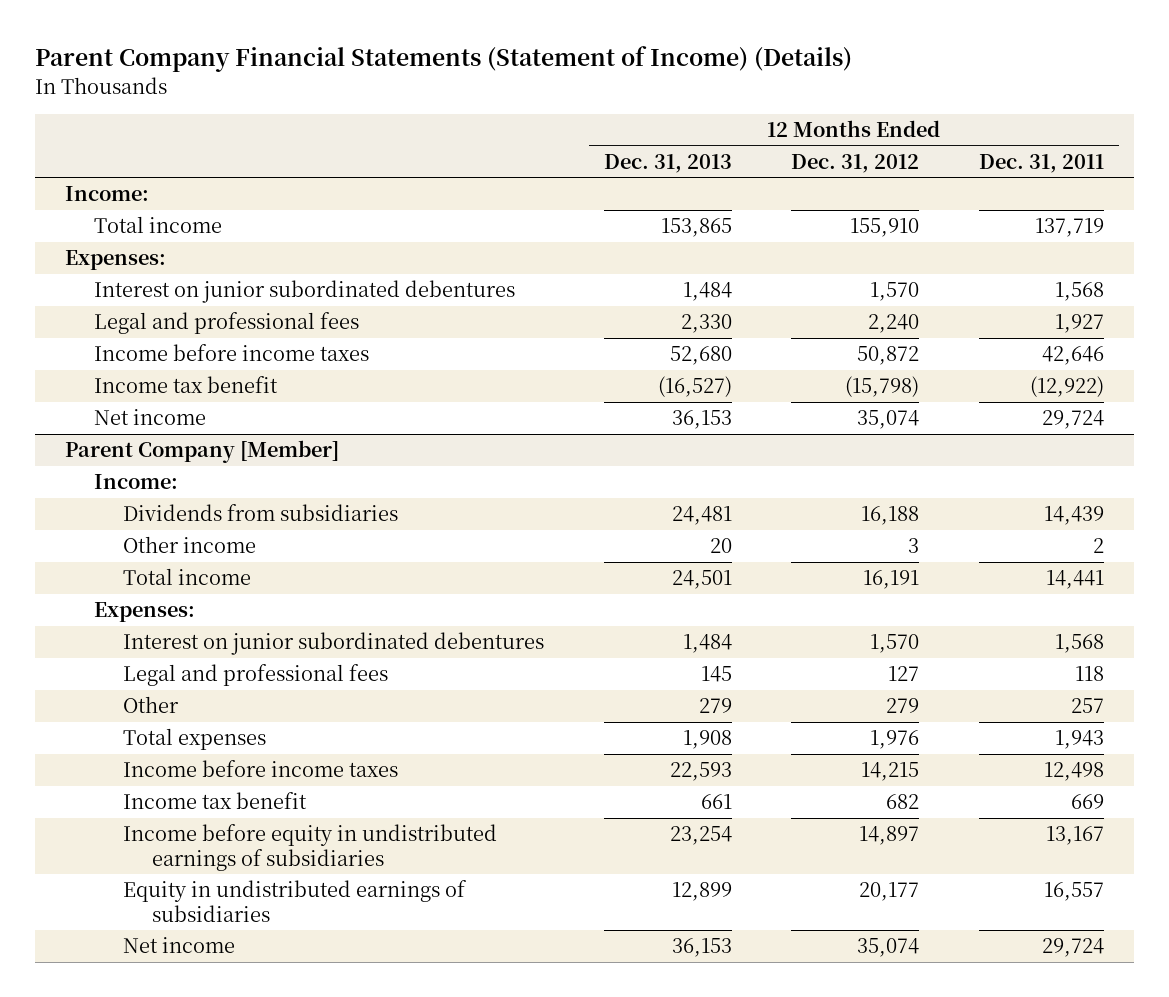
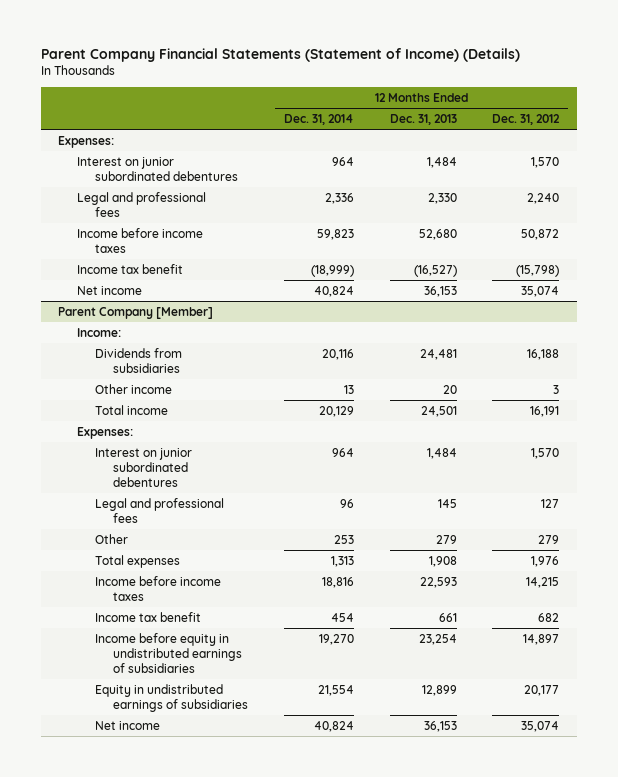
- | 12 Months Ended Dec. 31, 2013 | 12 Months Ended Dec. 31, 2012 | 12 Months Ended Dec. 31, 2011
+ | 12 Months Ended Dec. 31, 2014 | 12 Months Ended Dec. 31, 2013 | 12 Months Ended Dec. 31, 2012
- Income:
- Total income | 153,865 | 155,910 | 137,719

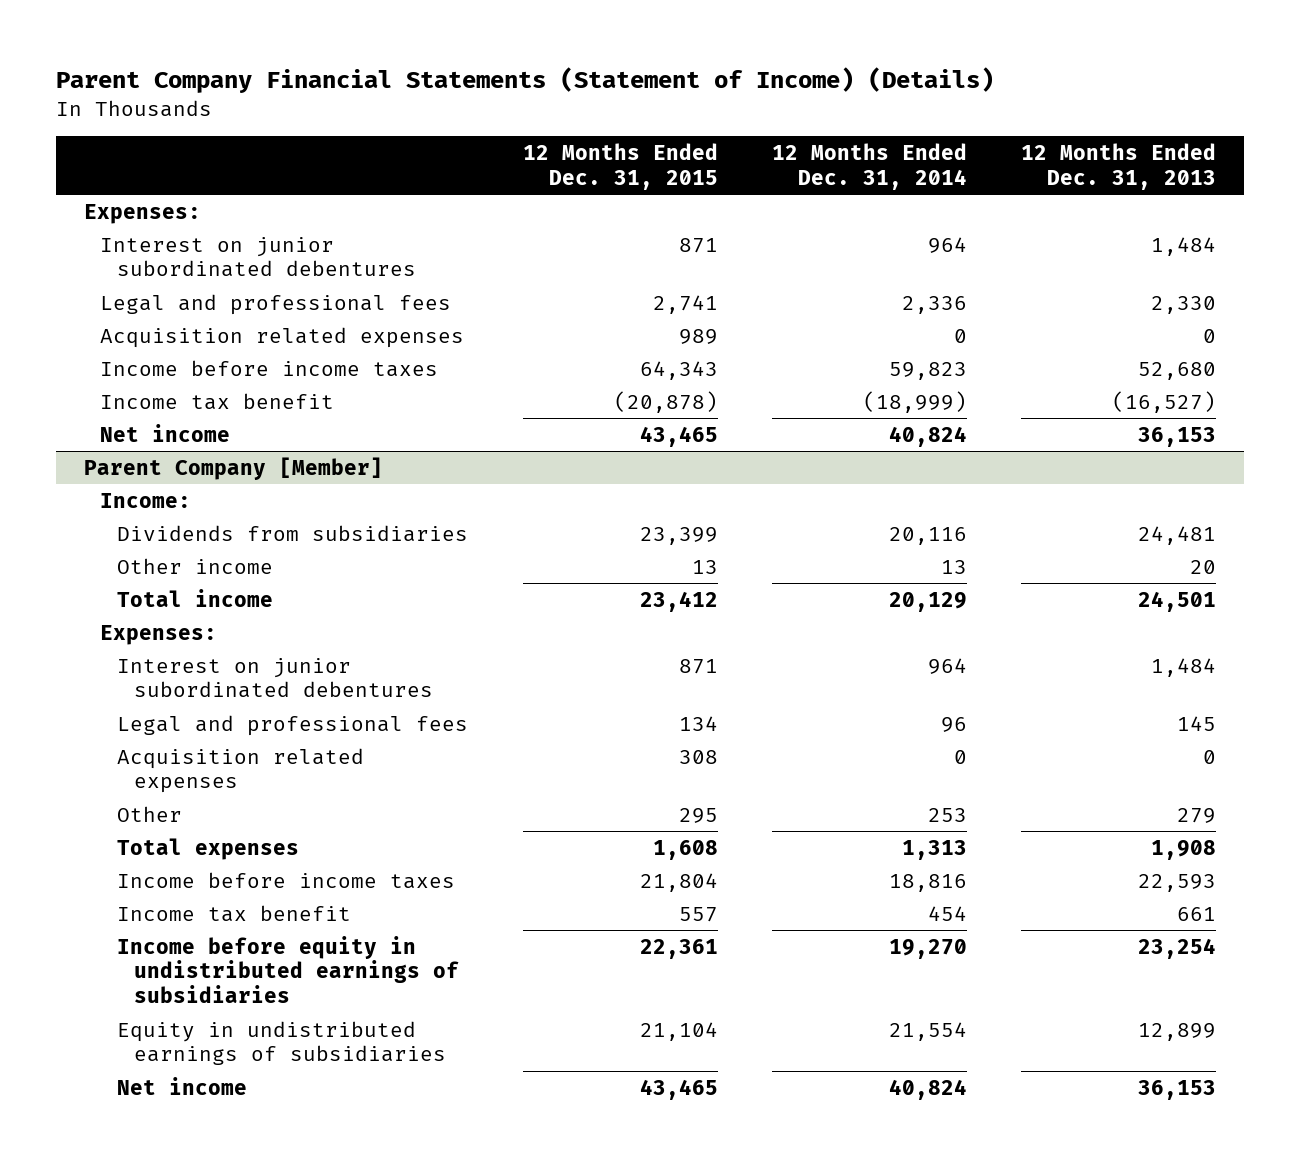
- | 12 Months Ended Dec. 31, 2014 | 12 Months Ended Dec. 31, 2013 | 12 Months Ended Dec. 31, 2012
+ | 12 Months Ended Dec. 31, 2015 | 12 Months Ended Dec. 31, 2014 | 12 Months Ended Dec. 31, 2013
+ Acquisition related expenses | 989 | 0 | 0
@ Parent Company [Member]
+ Acquisition related expenses | 308 | 0 | 0

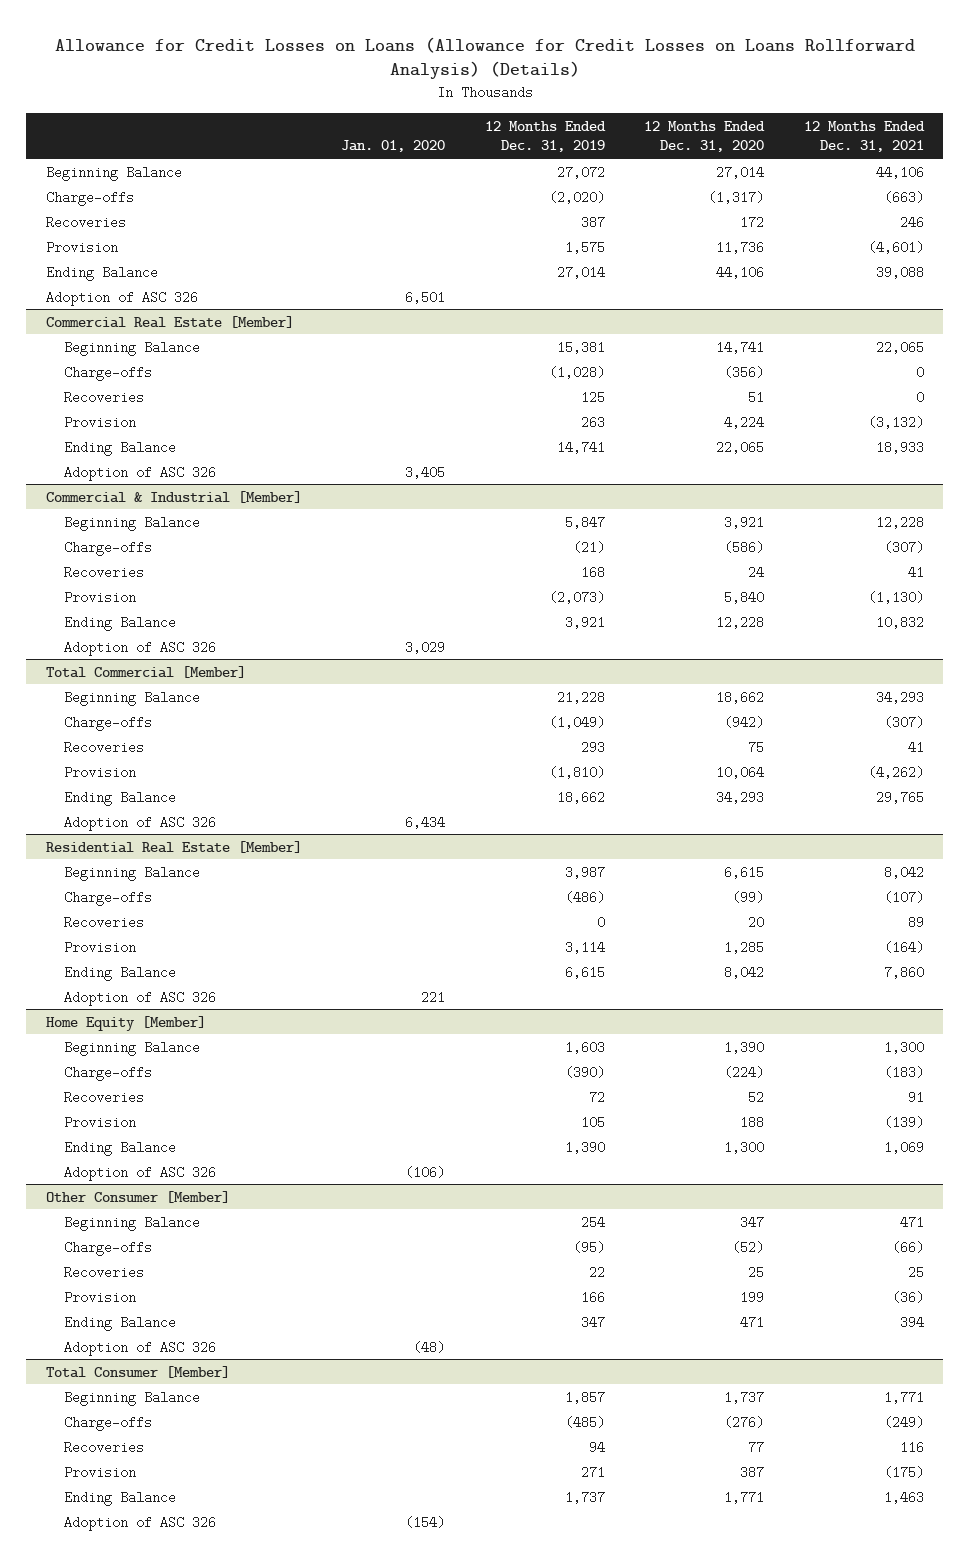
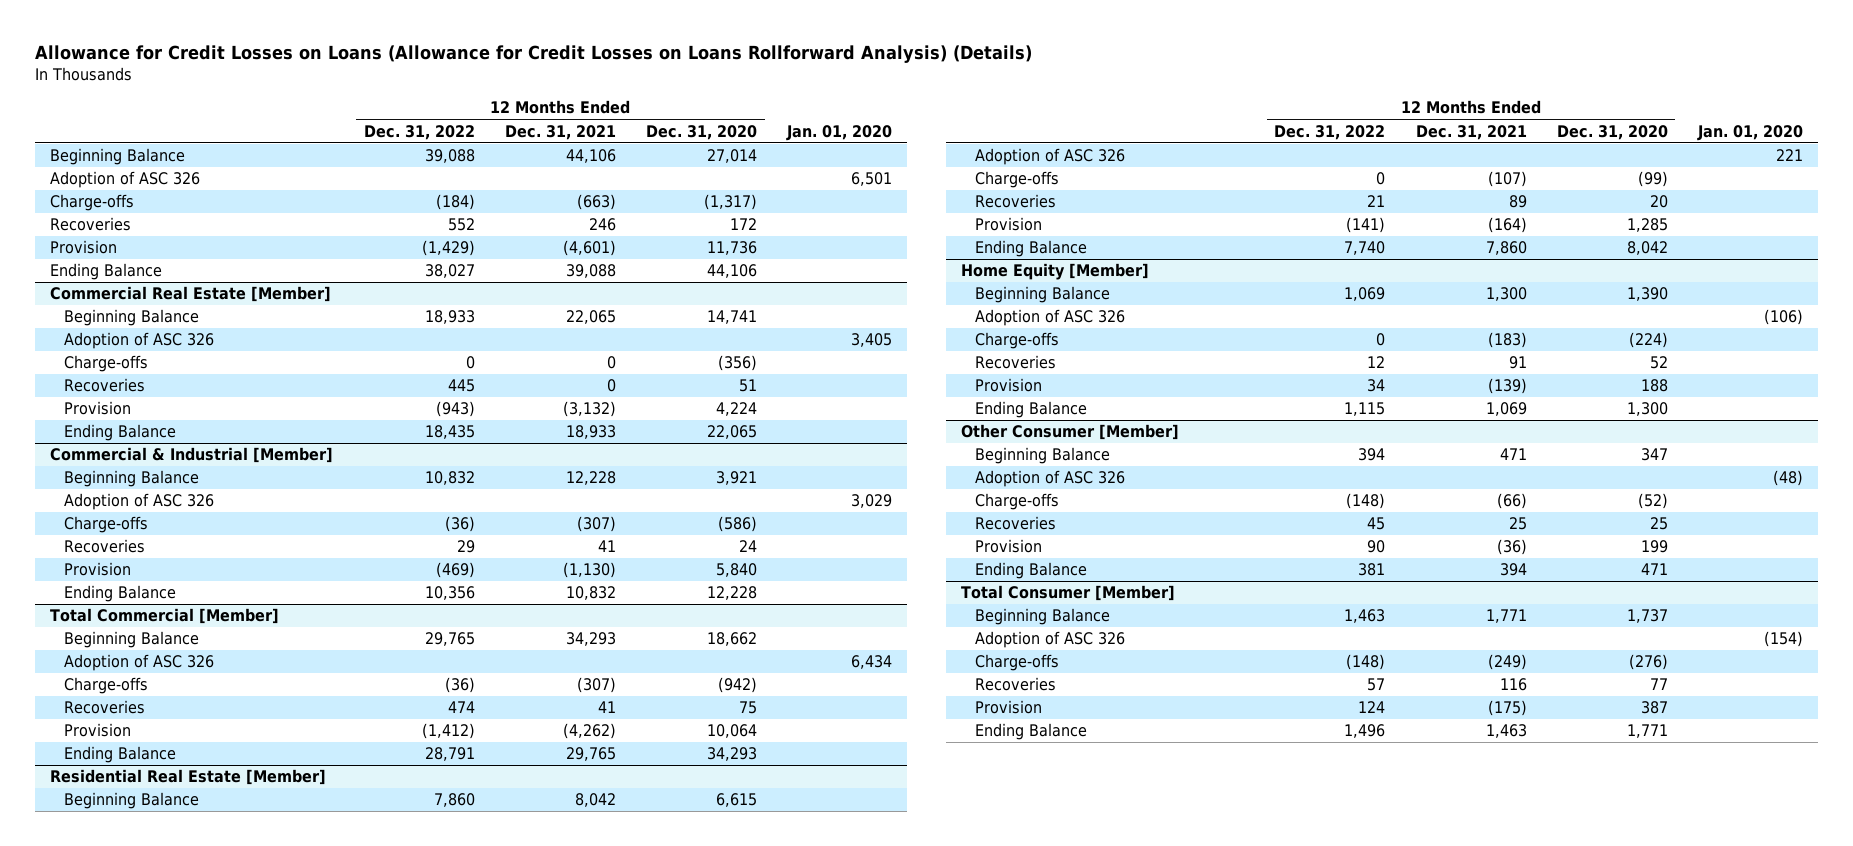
- | Jan. 01, 2020 | 12 Months Ended Dec. 31, 2019 | 12 Months Ended Dec. 31, 2020 | 12 Months Ended Dec. 31, 2021
+ | 12 Months Ended Dec. 31, 2022 | 12 Months Ended Dec. 31, 2021 | 12 Months Ended Dec. 31, 2020 | Jan. 01, 2020
moved up: Adoption of ASC 326 | | | | 6,501
@ Commercial Real Estate [Member]
moved up: Adoption of ASC 326 | | | | 3,405
@ Commercial & Industrial [Member]
moved up: Adoption of ASC 326 | | | | 3,029
@ Total Commercial [Member]
moved up: Adoption of ASC 326 | | | | 6,434
@ Residential Real Estate [Member]
moved up: Adoption of ASC 326 | | | | 221
@ Home Equity [Member]
moved up: Adoption of ASC 326 | | | | (106)
@ Other Consumer [Member]
moved up: Adoption of ASC 326 | | | | (48)
@ Total Consumer [Member]
moved up: Adoption of ASC 326 | | | | (154)

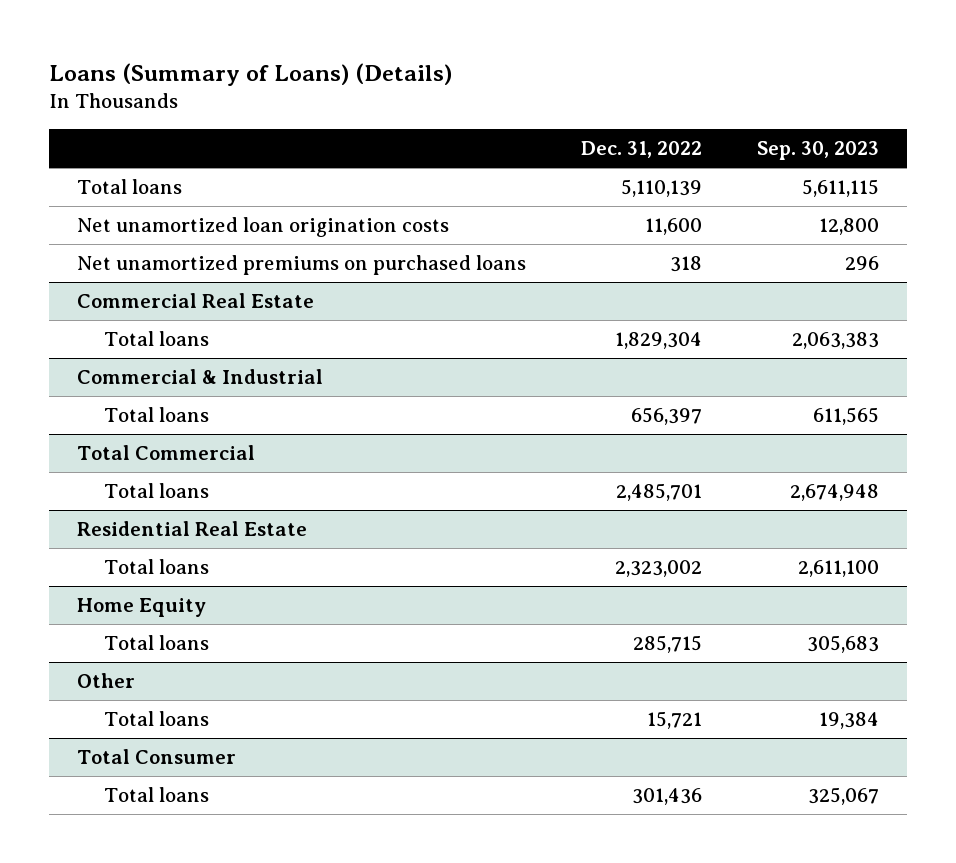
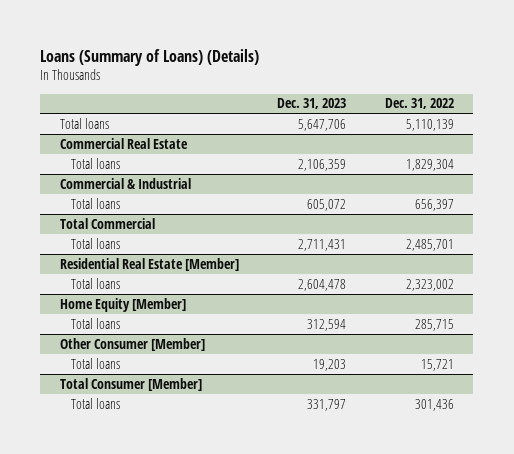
- | Dec. 31, 2022 | Sep. 30, 2023
+ | Dec. 31, 2023 | Dec. 31, 2022
- Net unamortized loan origination costs | 11,600 | 12,800
- Net unamortized premiums on purchased loans | 318 | 296
- Residential Real Estate
+ Residential Real Estate [Member]
- Home Equity
+ Home Equity [Member]
- Other
+ Other Consumer [Member]
- Total Consumer
+ Total Consumer [Member]

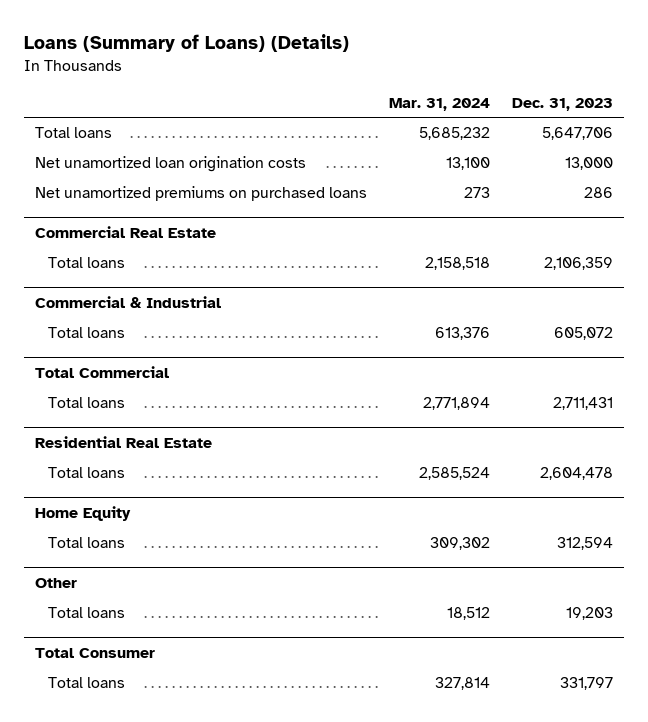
- | Dec. 31, 2023 | Dec. 31, 2022
+ | Mar. 31, 2024 | Dec. 31, 2023
+ Net unamortized loan origination costs | 13,100 | 13,000
+ Net unamortized premiums on purchased loans | 273 | 286
- Residential Real Estate [Member]
+ Residential Real Estate
- Home Equity [Member]
+ Home Equity
- Other Consumer [Member]
+ Other
- Total Consumer [Member]
+ Total Consumer

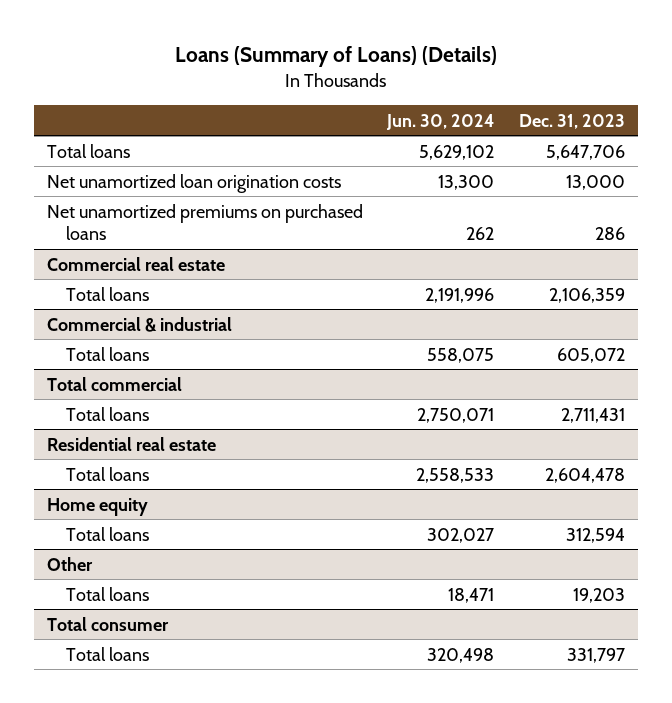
- | Mar. 31, 2024 | Dec. 31, 2023
+ | Jun. 30, 2024 | Dec. 31, 2023
- Commercial Real Estate
+ Commercial real estate
- Commercial & Industrial
+ Commercial & industrial
- Total Commercial
+ Total commercial
- Residential Real Estate
+ Residential real estate
- Home Equity
+ Home equity
- Total Consumer
+ Total consumer

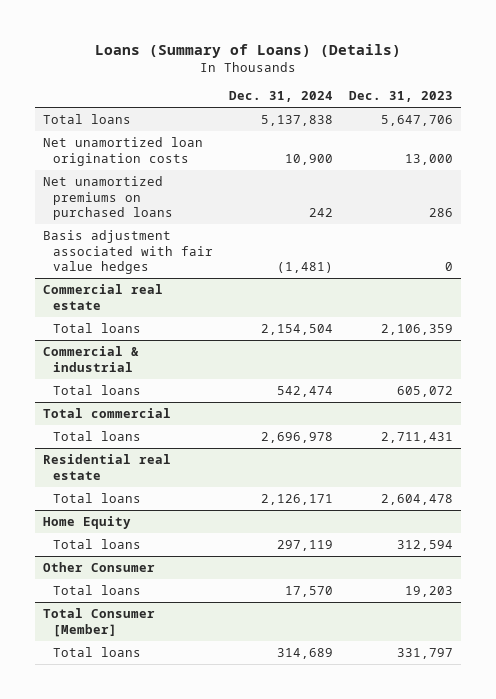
- | Jun. 30, 2024 | Dec. 31, 2023
+ | Dec. 31, 2024 | Dec. 31, 2023
+ Basis adjustment associated with fair value hedges | (1,481) | 0
- Home equity
+ Home Equity
- Other
+ Other Consumer
- Total consumer
+ Total Consumer [Member]

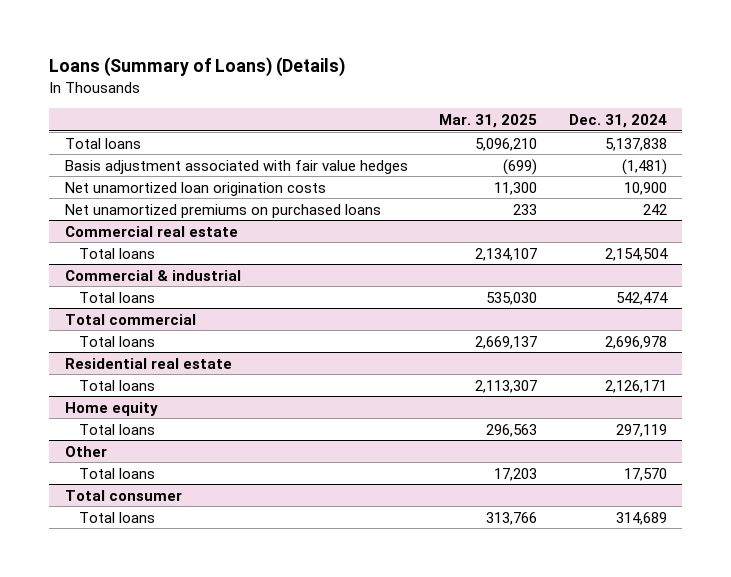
- | Dec. 31, 2024 | Dec. 31, 2023
+ | Mar. 31, 2025 | Dec. 31, 2024
moved up: Basis adjustment associated with fair value hedges | (699) | (1,481)
- Home Equity
+ Home equity
- Other Consumer
+ Other
- Total Consumer [Member]
+ Total consumer

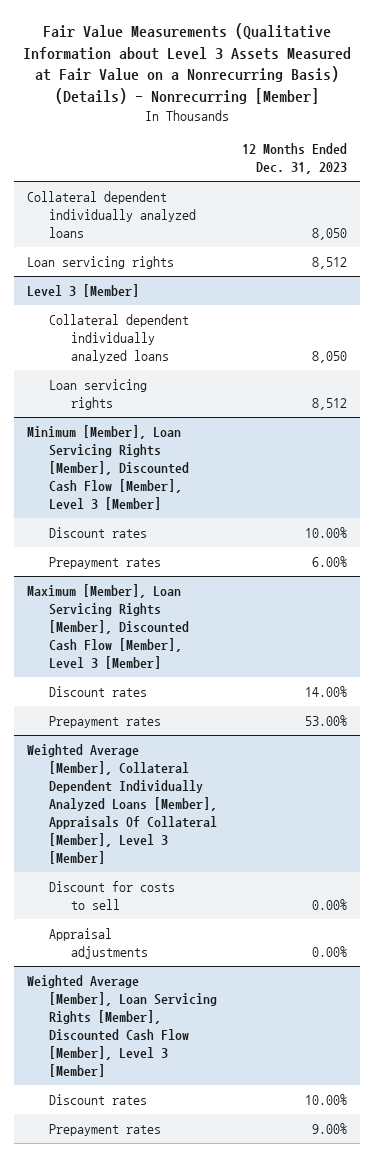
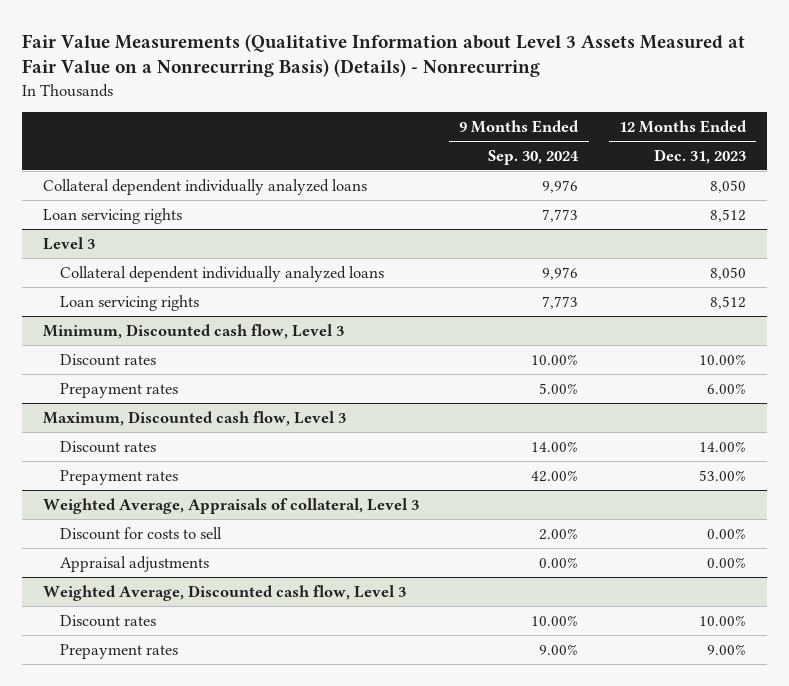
- Fair Value Measurements (Qualitative Information about Level 3 Assets Measured at Fair Value on a Nonrecurring Basis) (Details) - Nonrecurring [Member]
+ Fair Value Measurements (Qualitative Information about Level 3 Assets Measured at Fair Value on a Nonrecurring Basis) (Details) - Nonrecurring
- | 12 Months Ended Dec. 31, 2023
+ | 9 Months Ended Sep. 30, 2024 | 12 Months Ended Dec. 31, 2023
- Level 3 [Member]
+ Level 3
- Minimum [Member], Loan Servicing Rights [Member], Discounted Cash Flow [Member], Level 3 [Member]
+ Minimum, Discounted cash flow, Level 3
- Maximum [Member], Loan Servicing Rights [Member], Discounted Cash Flow [Member], Level 3 [Member]
+ Maximum, Discounted cash flow, Level 3
- Weighted Average [Member], Collateral Dependent Individually Analyzed Loans [Member], Appraisals Of Collateral [Member], Level 3 [Member]
+ Weighted Average, Appraisals of collateral, Level 3
- Weighted Average [Member], Loan Servicing Rights [Member], Discounted Cash Flow [Member], Level 3 [Member]
+ Weighted Average, Discounted cash flow, Level 3

